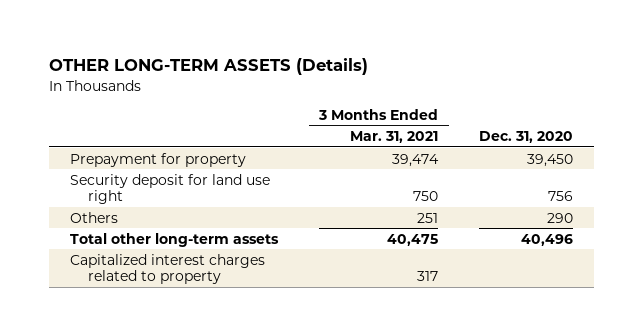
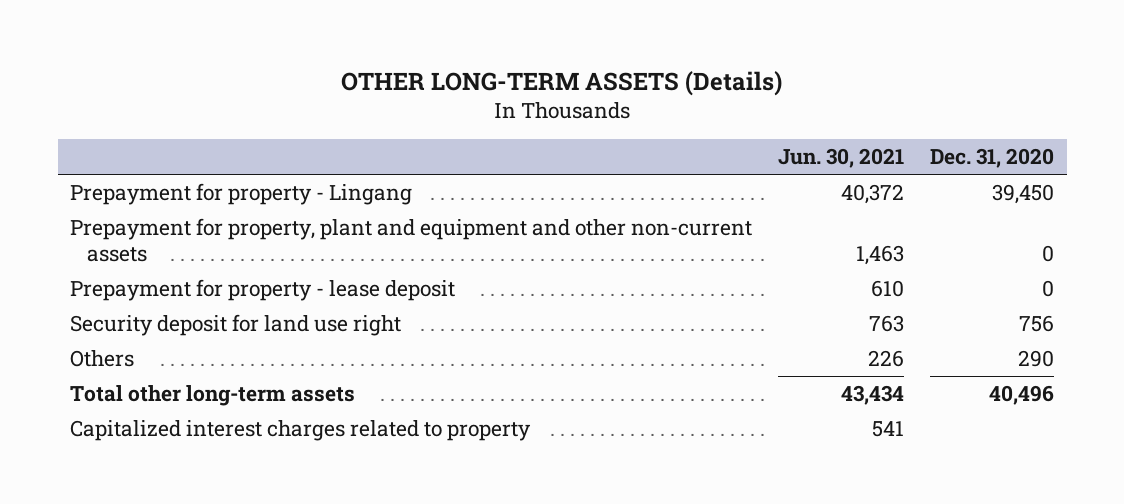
- | 3 Months Ended Mar. 31, 2021 | Dec. 31, 2020
+ | Jun. 30, 2021 | Dec. 31, 2020
- Prepayment for property | 39,474 | 39,450
+ Prepayment for property - Lingang | 40,372 | 39,450
+ Prepayment for property, plant and equipment and other non-current assets | 1,463 | 0
+ Prepayment for property - lease deposit | 610 | 0

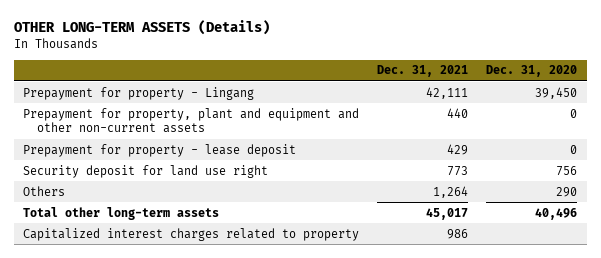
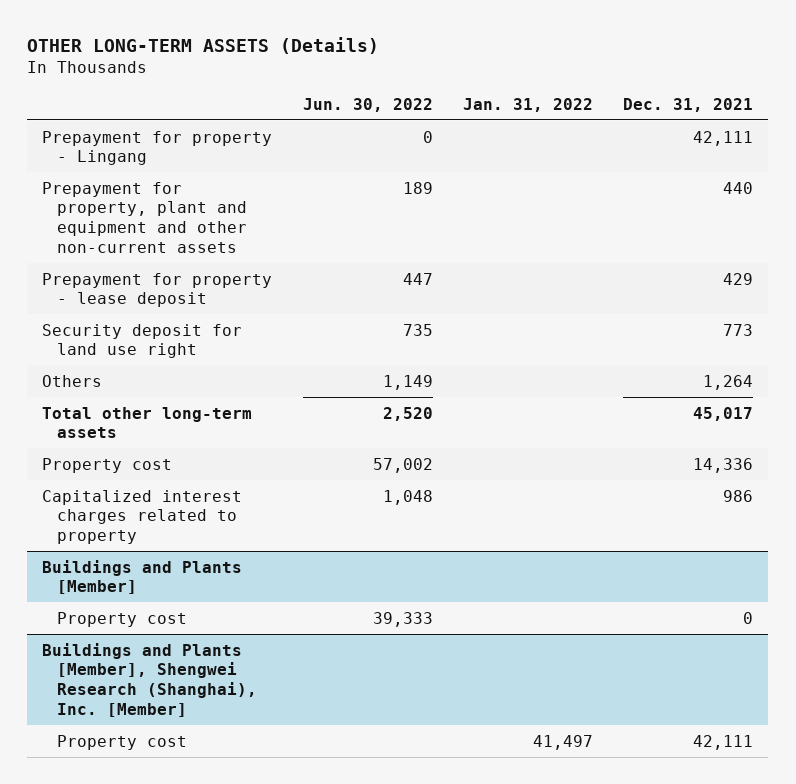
- | Dec. 31, 2021 | Dec. 31, 2020
+ | Jun. 30, 2022 | Jan. 31, 2022 | Dec. 31, 2021
+ Property cost | 57,002 | | 14,336
+ Buildings and Plants [Member]
+ Property cost | 39,333 | | 0
+ Buildings and Plants [Member], Shengwei Research (Shanghai), Inc. [Member]
+ Property cost | | 41,497 | 42,111

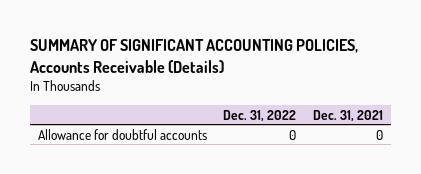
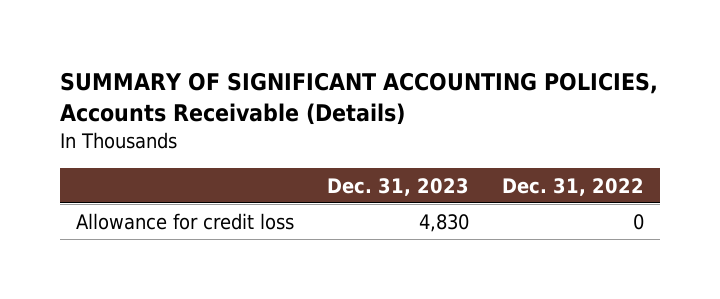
- | Dec. 31, 2022 | Dec. 31, 2021
+ | Dec. 31, 2023 | Dec. 31, 2022
- Allowance for doubtful accounts | 0 | 0
+ Allowance for credit loss | 4,830 | 0

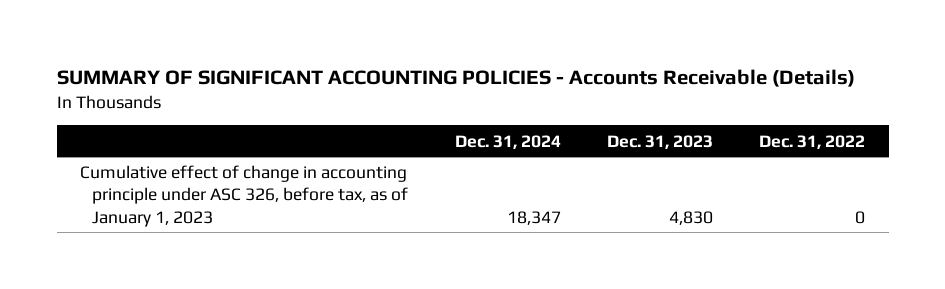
- SUMMARY OF SIGNIFICANT ACCOUNTING POLICIES, Accounts Receivable (Details)
+ SUMMARY OF SIGNIFICANT ACCOUNTING POLICIES - Accounts Receivable (Details)
- | Dec. 31, 2023 | Dec. 31, 2022
+ | Dec. 31, 2024 | Dec. 31, 2023 | Dec. 31, 2022
- Allowance for credit loss | 4,830 | 0
+ Cumulative effect of change in accounting principle under ASC 326, before tax, as of January 1, 2023 | 18,347 | 4,830 | 0

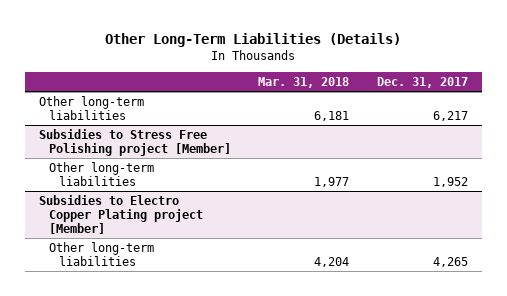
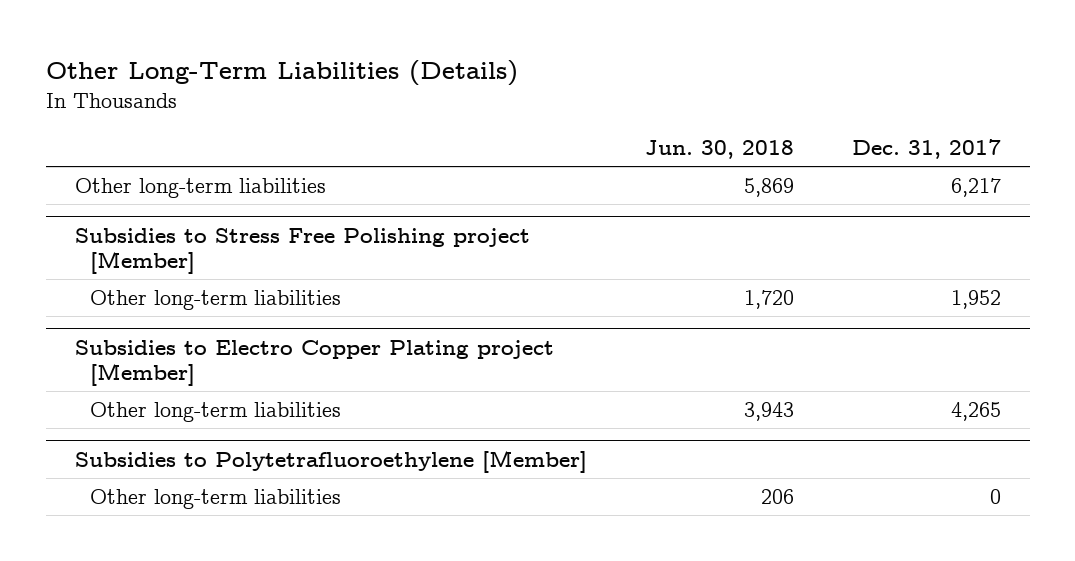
- | Mar. 31, 2018 | Dec. 31, 2017
+ | Jun. 30, 2018 | Dec. 31, 2017
+ Subsidies to Polytetrafluoroethylene [Member]
+ Other long-term liabilities | 206 | 0

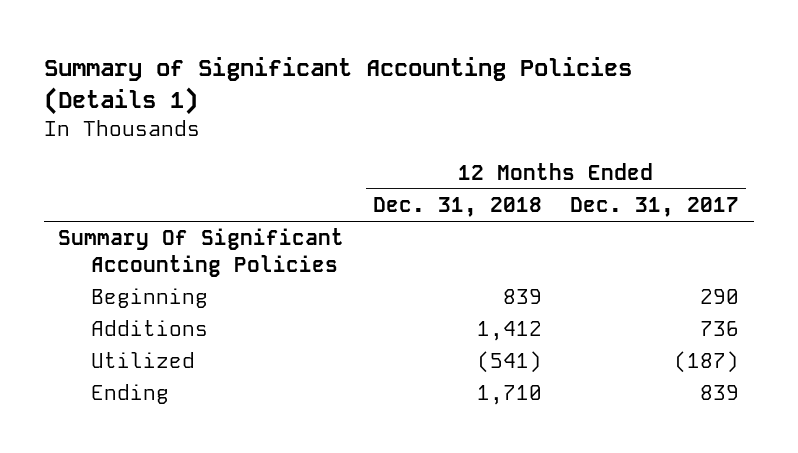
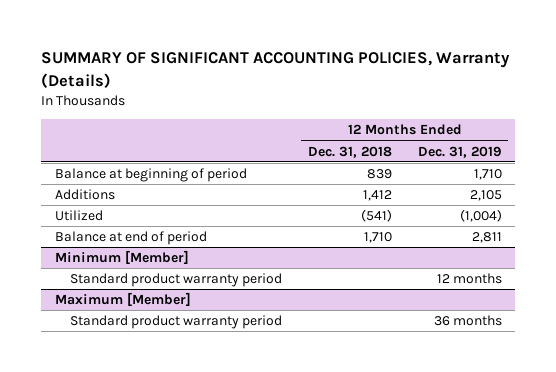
- Summary of Significant Accounting Policies (Details 1)
+ SUMMARY OF SIGNIFICANT ACCOUNTING POLICIES, Warranty (Details)
- | 12 Months Ended Dec. 31, 2018 | 12 Months Ended Dec. 31, 2017
+ | 12 Months Ended Dec. 31, 2018 | 12 Months Ended Dec. 31, 2019
- Summary Of Significant Accounting Policies
- Beginning | 839 | 290
+ Balance at beginning of period | 839 | 1,710
- Ending | 1,710 | 839
+ Balance at end of period | 1,710 | 2,811
+ Minimum [Member]
+ Standard product warranty period | | 12 months
+ Maximum [Member]
+ Standard product warranty period | | 36 months

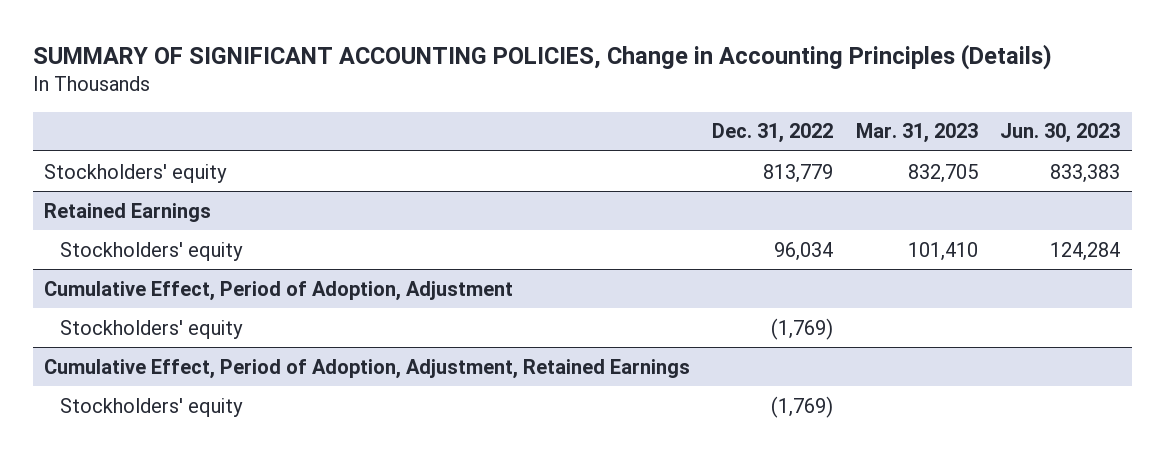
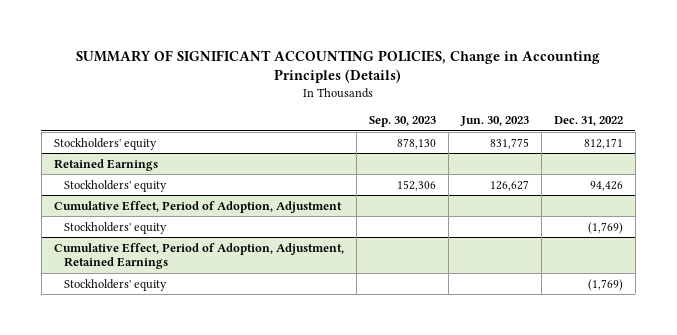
- | Dec. 31, 2022 | Mar. 31, 2023 | Jun. 30, 2023
+ | Sep. 30, 2023 | Jun. 30, 2023 | Dec. 31, 2022
- Stockholders' equity | 813,779 | 832,705 | 833,383
+ Stockholders' equity | 878,130 | 831,775 | 812,171
@ Retained Earnings
- Stockholders' equity | 96,034 | 101,410 | 124,284
+ Stockholders' equity | 152,306 | 126,627 | 94,426

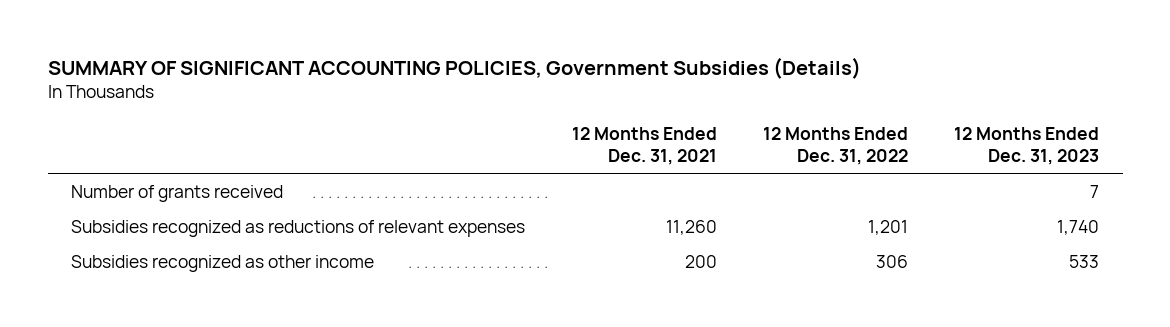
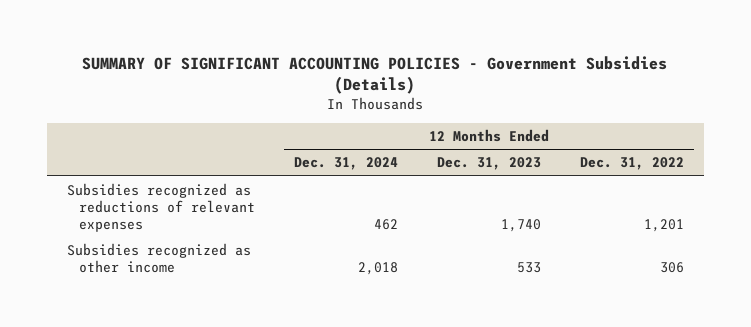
- SUMMARY OF SIGNIFICANT ACCOUNTING POLICIES, Government Subsidies (Details)
+ SUMMARY OF SIGNIFICANT ACCOUNTING POLICIES - Government Subsidies (Details)
- | 12 Months Ended Dec. 31, 2021 | 12 Months Ended Dec. 31, 2022 | 12 Months Ended Dec. 31, 2023
+ | 12 Months Ended Dec. 31, 2024 | 12 Months Ended Dec. 31, 2023 | 12 Months Ended Dec. 31, 2022
- Number of grants received | | | 7

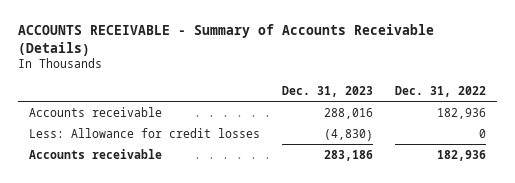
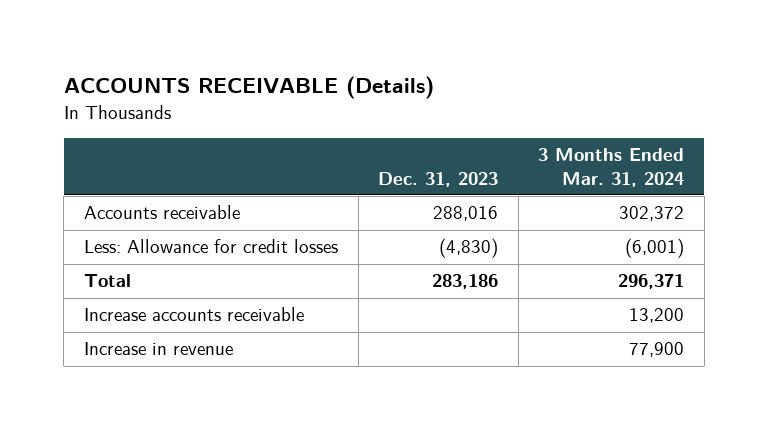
- ACCOUNTS RECEIVABLE - Summary of Accounts Receivable (Details)
+ ACCOUNTS RECEIVABLE (Details)
- | Dec. 31, 2023 | Dec. 31, 2022
+ | Dec. 31, 2023 | 3 Months Ended Mar. 31, 2024
- Accounts receivable | 283,186 | 182,936
+ Total | 283,186 | 296,371
+ Increase accounts receivable | | 13,200
+ Increase in revenue | | 77,900

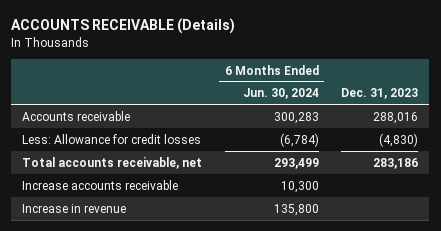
- | Dec. 31, 2023 | 3 Months Ended Mar. 31, 2024
+ | 6 Months Ended Jun. 30, 2024 | Dec. 31, 2023
- Total | 283,186 | 296,371
+ Total accounts receivable, net | 293,499 | 283,186

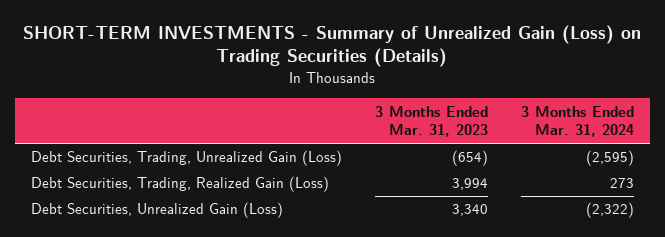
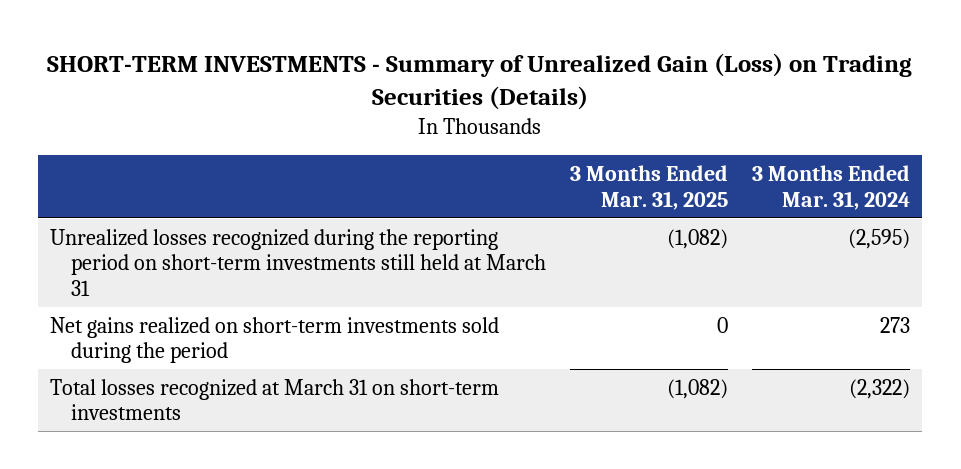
- | 3 Months Ended Mar. 31, 2023 | 3 Months Ended Mar. 31, 2024
+ | 3 Months Ended Mar. 31, 2025 | 3 Months Ended Mar. 31, 2024
- Debt Securities, Trading, Unrealized Gain (Loss) | (654) | (2,595)
- Debt Securities, Trading, Realized Gain (Loss) | 3,994 | 273
- Debt Securities, Unrealized Gain (Loss) | 3,340 | (2,322)
+ Unrealized losses recognized during the reporting period on short-term investments still held at March 31 | (1,082) | (2,595)
+ Net gains realized on short-term investments sold during the period | 0 | 273
+ Total losses recognized at March 31 on short-term investments | (1,082) | (2,322)

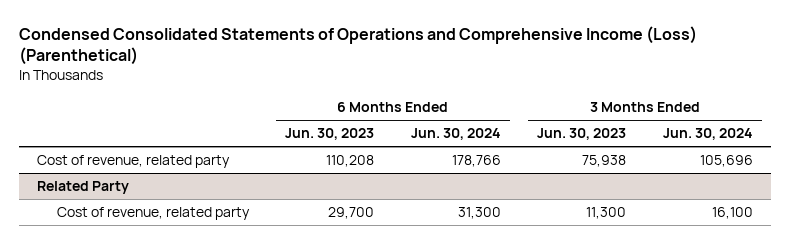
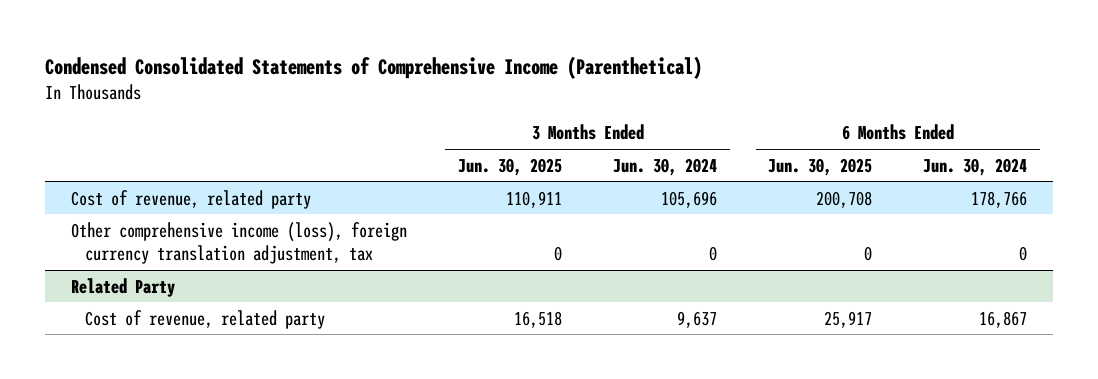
- Condensed Consolidated Statements of Operations and Comprehensive Income (Loss) (Parenthetical)
+ Condensed Consolidated Statements of Comprehensive Income (Parenthetical)
- | 6 Months Ended Jun. 30, 2023 | 6 Months Ended Jun. 30, 2024 | 3 Months Ended Jun. 30, 2023 | 3 Months Ended Jun. 30, 2024
+ | 3 Months Ended Jun. 30, 2025 | 3 Months Ended Jun. 30, 2024 | 6 Months Ended Jun. 30, 2025 | 6 Months Ended Jun. 30, 2024
+ Other comprehensive income (loss), foreign currency translation adjustment, tax | 0 | 0 | 0 | 0
@ Related Party
- Cost of revenue, related party | 29,700 | 31,300 | 11,300 | 16,100
+ Cost of revenue, related party | 16,518 | 9,637 | 25,917 | 16,867

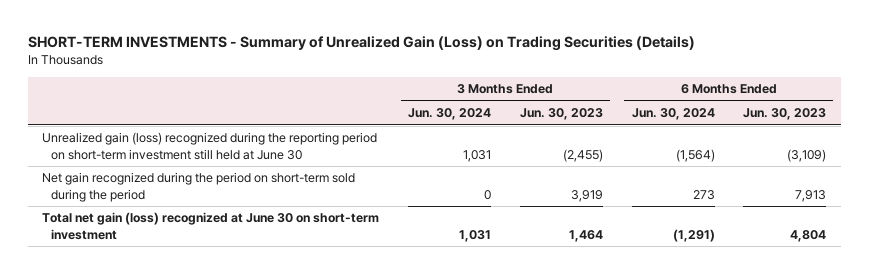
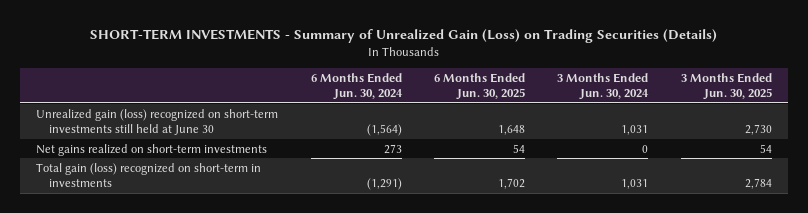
- | 3 Months Ended Jun. 30, 2024 | 3 Months Ended Jun. 30, 2023 | 6 Months Ended Jun. 30, 2024 | 6 Months Ended Jun. 30, 2023
+ | 6 Months Ended Jun. 30, 2024 | 6 Months Ended Jun. 30, 2025 | 3 Months Ended Jun. 30, 2024 | 3 Months Ended Jun. 30, 2025
- Unrealized gain (loss) recognized during the reporting period on short-term investment still held at June 30 | 1,031 | (2,455) | (1,564) | (3,109)
- Net gain recognized during the period on short-term sold during the period | 0 | 3,919 | 273 | 7,913
- Total net gain (loss) recognized at June 30 on short-term investment | 1,031 | 1,464 | (1,291) | 4,804
+ Unrealized gain (loss) recognized on short-term investments still held at June 30 | (1,564) | 1,648 | 1,031 | 2,730
+ Net gains realized on short-term investments | 273 | 54 | 0 | 54
+ Total gain (loss) recognized on short-term in investments | (1,291) | 1,702 | 1,031 | 2,784

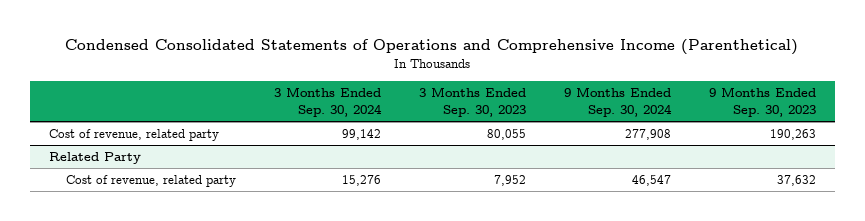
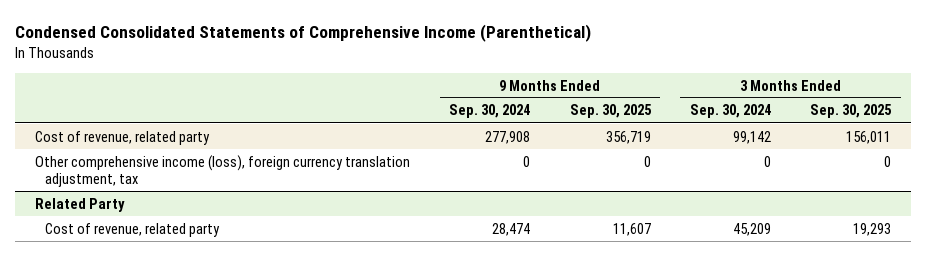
- Condensed Consolidated Statements of Operations and Comprehensive Income (Parenthetical)
+ Condensed Consolidated Statements of Comprehensive Income (Parenthetical)
- | 3 Months Ended Sep. 30, 2024 | 3 Months Ended Sep. 30, 2023 | 9 Months Ended Sep. 30, 2024 | 9 Months Ended Sep. 30, 2023
+ | 9 Months Ended Sep. 30, 2024 | 9 Months Ended Sep. 30, 2025 | 3 Months Ended Sep. 30, 2024 | 3 Months Ended Sep. 30, 2025
+ Other comprehensive income (loss), foreign currency translation adjustment, tax | 0 | 0 | 0 | 0
@ Related Party
- Cost of revenue, related party | 15,276 | 7,952 | 46,547 | 37,632
+ Cost of revenue, related party | 28,474 | 11,607 | 45,209 | 19,293

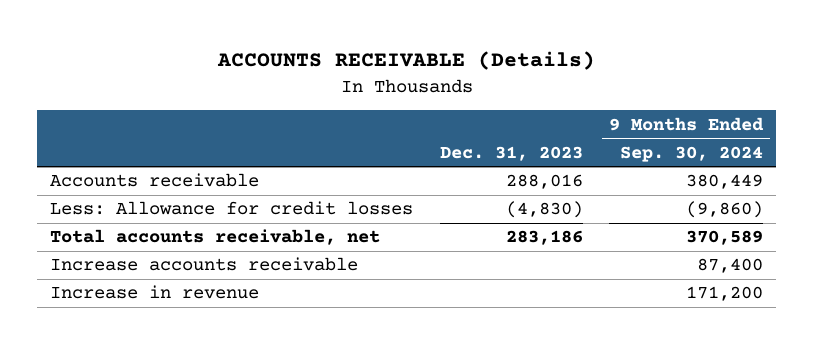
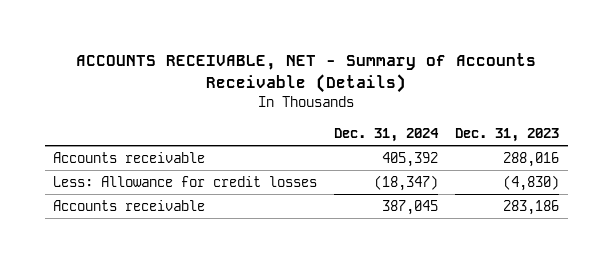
- ACCOUNTS RECEIVABLE (Details)
+ ACCOUNTS RECEIVABLE, NET - Summary of Accounts Receivable (Details)
- | Dec. 31, 2023 | 9 Months Ended Sep. 30, 2024
+ | Dec. 31, 2024 | Dec. 31, 2023
- Total accounts receivable, net | 283,186 | 370,589
- Increase accounts receivable | | 87,400
- Increase in revenue | | 171,200
+ Accounts receivable | 387,045 | 283,186

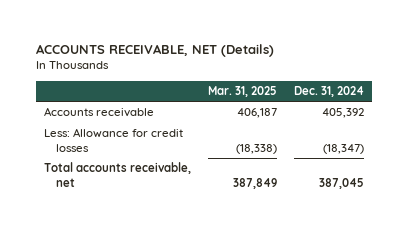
- ACCOUNTS RECEIVABLE, NET - Summary of Accounts Receivable (Details)
+ ACCOUNTS RECEIVABLE, NET (Details)
- | Dec. 31, 2024 | Dec. 31, 2023
+ | Mar. 31, 2025 | Dec. 31, 2024
- Accounts receivable | 387,045 | 283,186
+ Total accounts receivable, net | 387,849 | 387,045

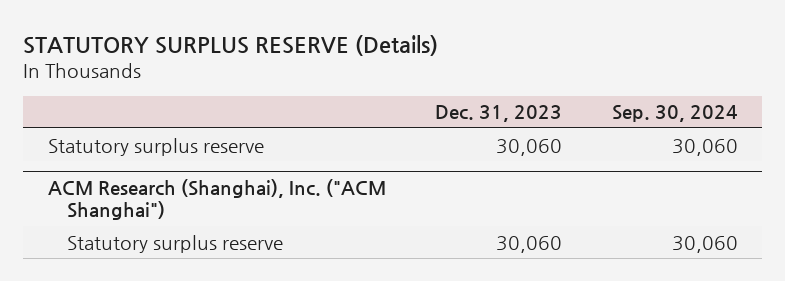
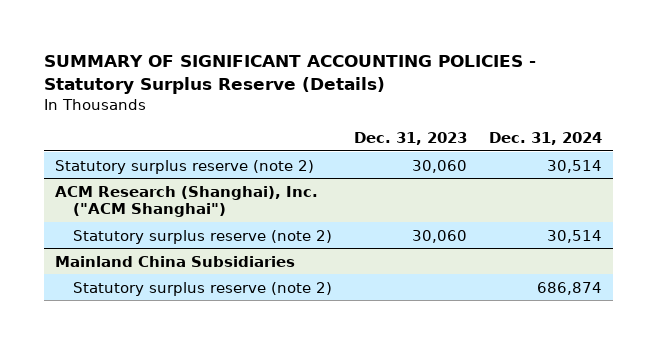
- STATUTORY SURPLUS RESERVE (Details)
+ SUMMARY OF SIGNIFICANT ACCOUNTING POLICIES - Statutory Surplus Reserve (Details)
- | Dec. 31, 2023 | Sep. 30, 2024
+ | Dec. 31, 2023 | Dec. 31, 2024
- Statutory surplus reserve | 30,060 | 30,060
+ Statutory surplus reserve (note 2) | 30,060 | 30,514
@ ACM Research (Shanghai), Inc. ("ACM Shanghai")
- Statutory surplus reserve | 30,060 | 30,060
+ Statutory surplus reserve (note 2) | 30,060 | 30,514
+ Mainland China Subsidiaries
+ Statutory surplus reserve (note 2) | | 686,874

